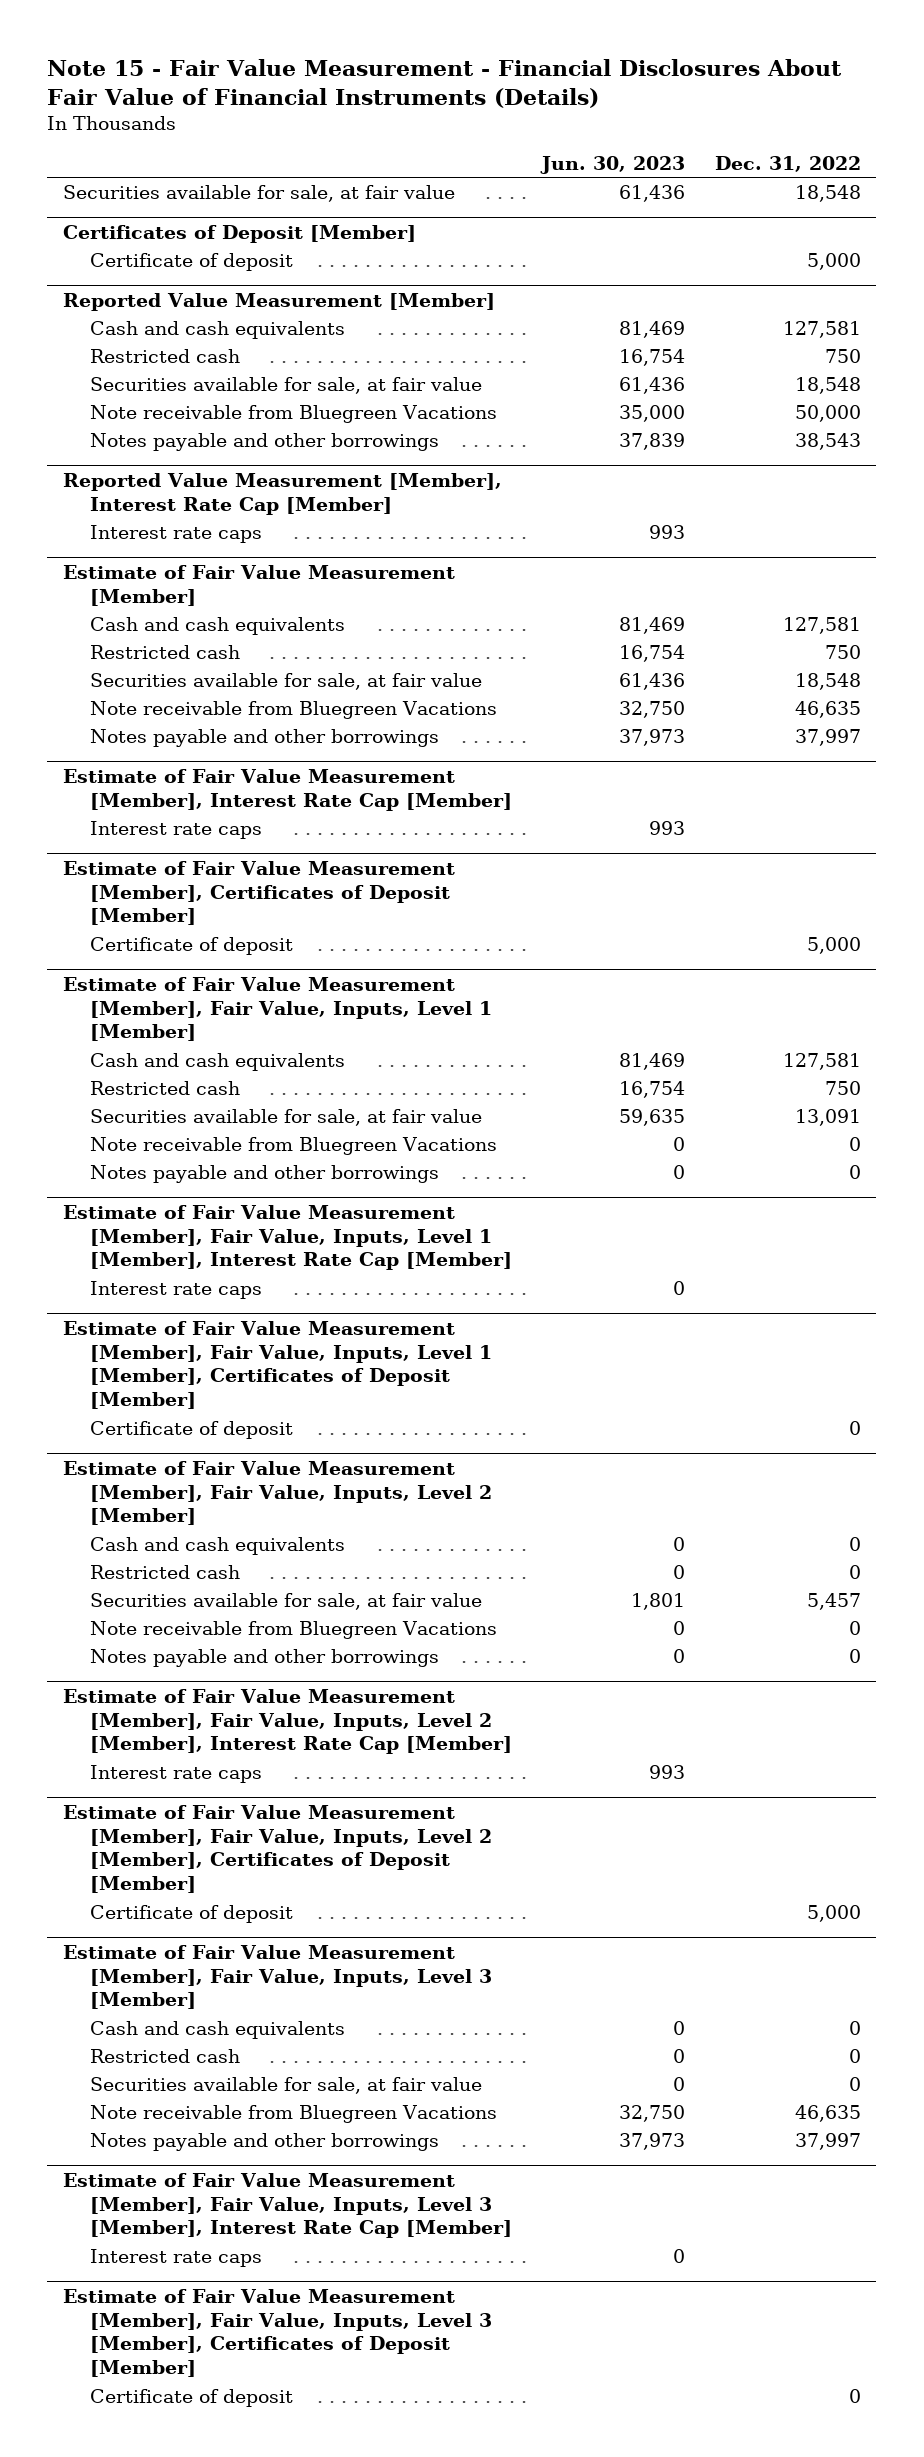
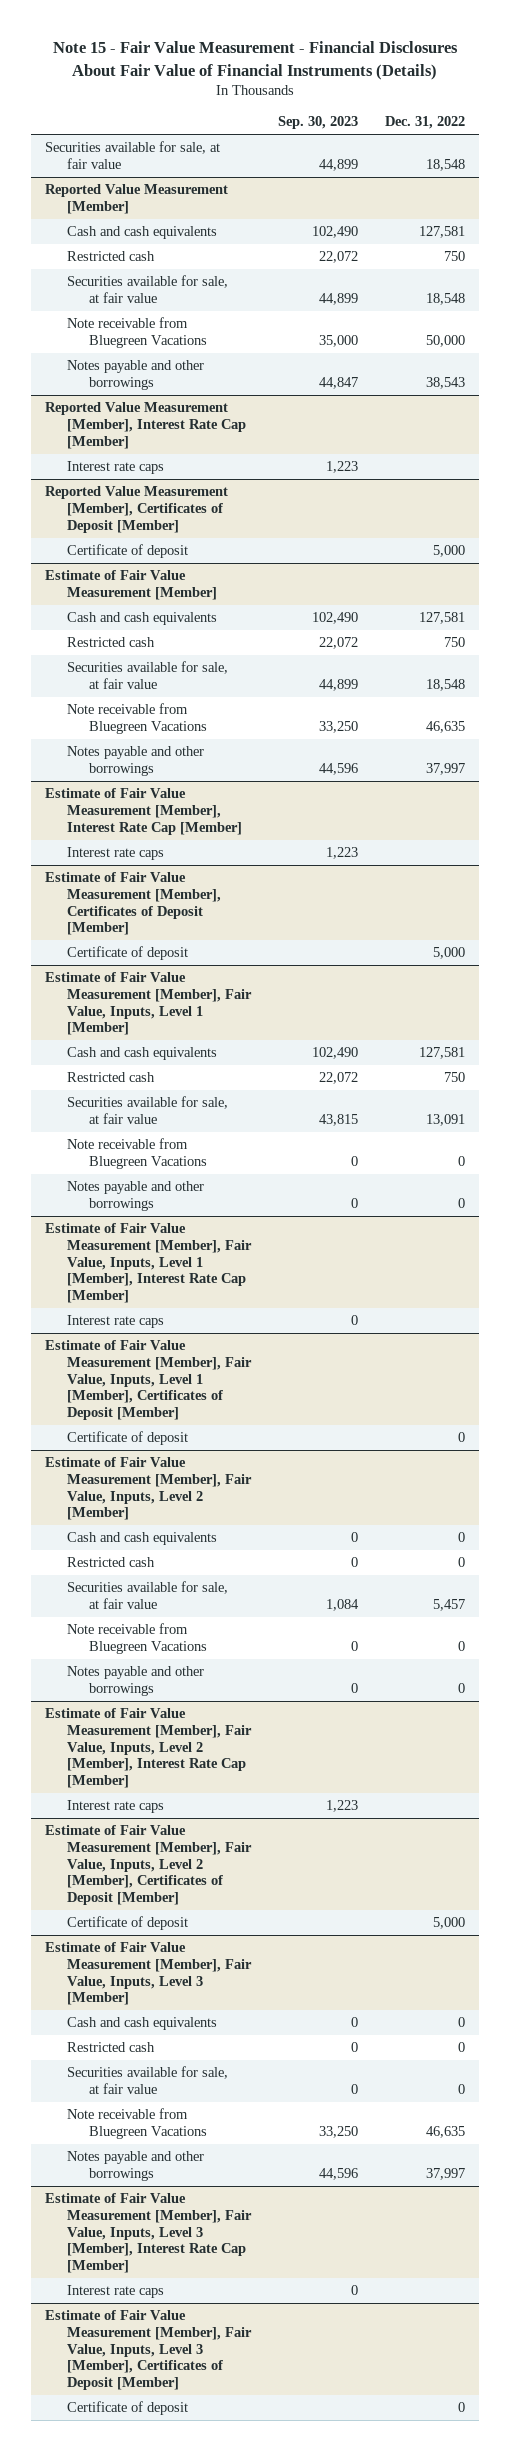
- | Jun. 30, 2023 | Dec. 31, 2022
+ | Sep. 30, 2023 | Dec. 31, 2022
- Certificates of Deposit [Member]
- Certificate of deposit | | 5,000
+ Reported Value Measurement [Member], Certificates of Deposit [Member]
+ Certificate of deposit | | 5,000

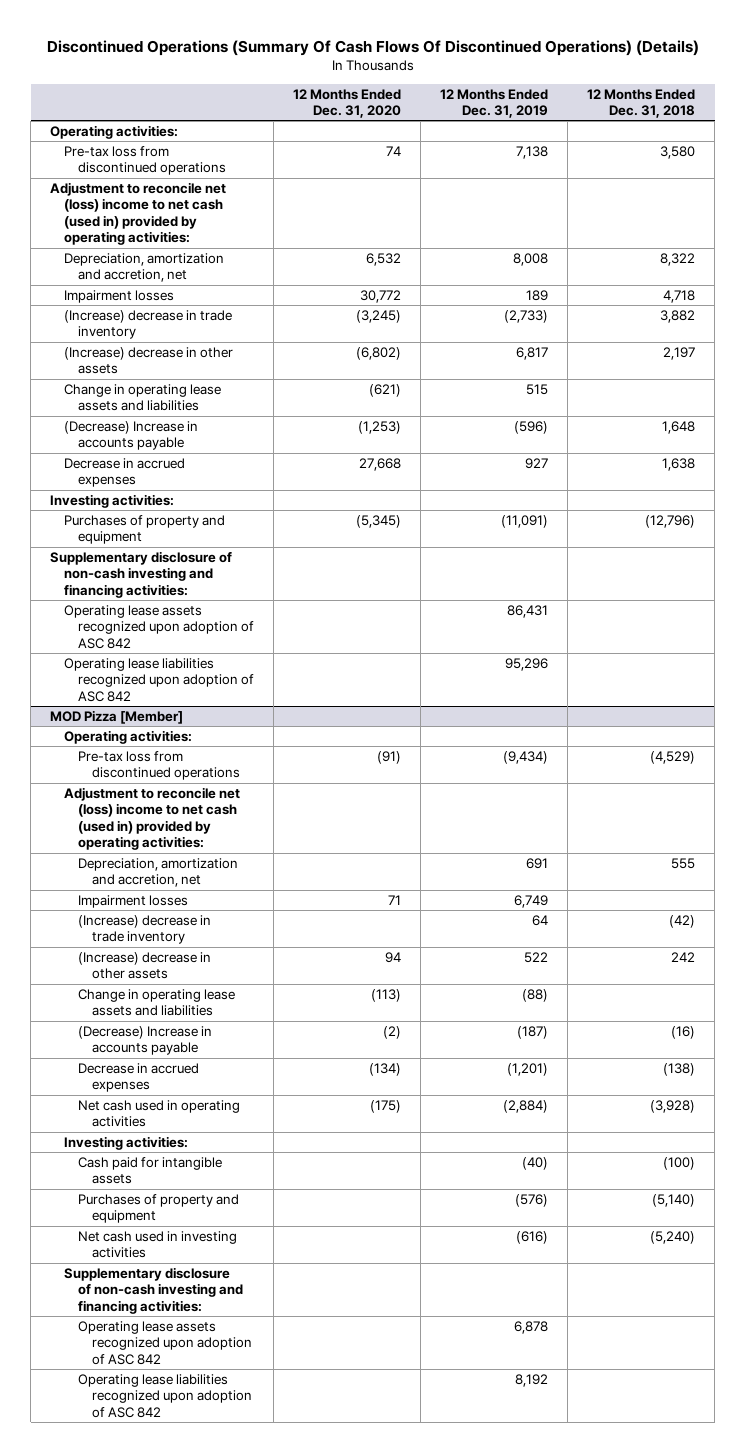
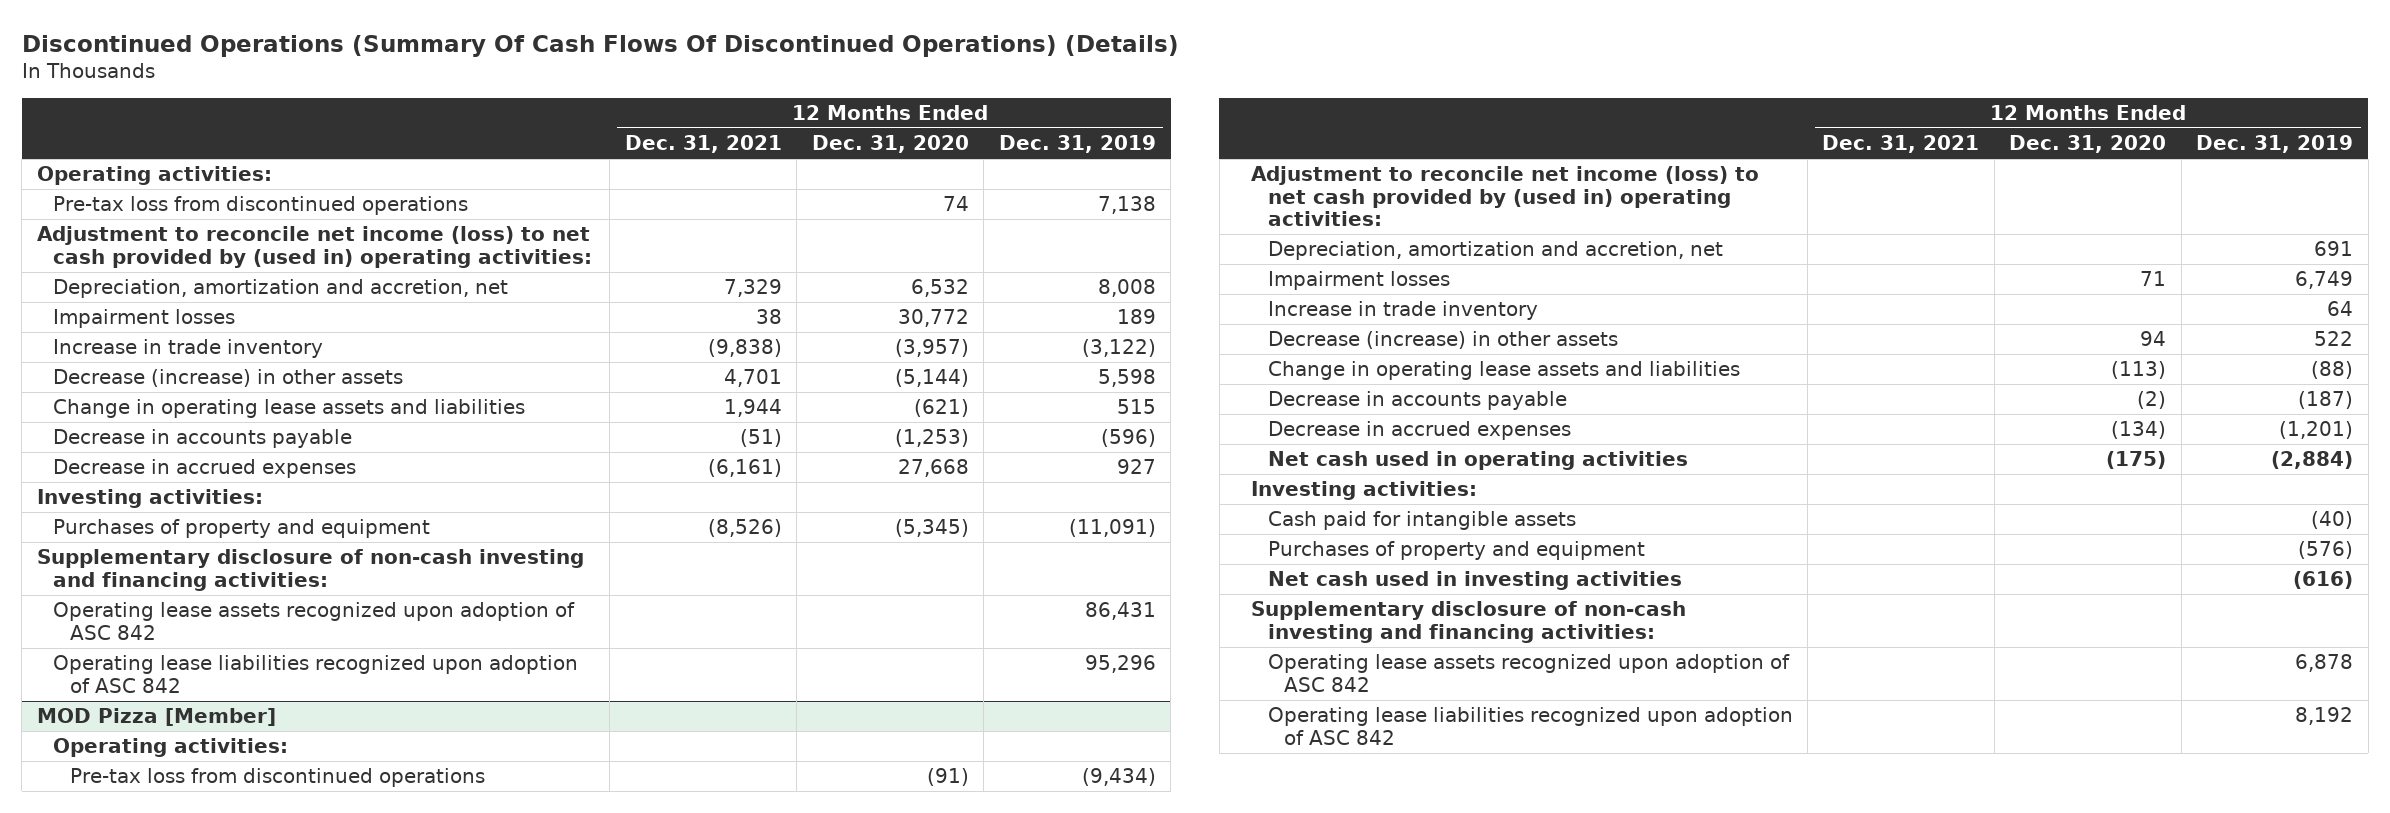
- | 12 Months Ended Dec. 31, 2020 | 12 Months Ended Dec. 31, 2019 | 12 Months Ended Dec. 31, 2018
+ | 12 Months Ended Dec. 31, 2021 | 12 Months Ended Dec. 31, 2020 | 12 Months Ended Dec. 31, 2019
- Adjustment to reconcile net (loss) income to net cash (used in) provided by operating activities:
+ Adjustment to reconcile net income (loss) to net cash provided by (used in) operating activities:
- (Increase) decrease in trade inventory | (3,245) | (2,733) | 3,882
- (Increase) decrease in other assets | (6,802) | 6,817 | 2,197
+ Increase in trade inventory | (9,838) | (3,957) | (3,122)
+ Decrease (increase) in other assets | 4,701 | (5,144) | 5,598
- (Decrease) Increase in accounts payable | (1,253) | (596) | 1,648
+ Decrease in accounts payable | (51) | (1,253) | (596)
@ MOD Pizza [Member]
- Adjustment to reconcile net (loss) income to net cash (used in) provided by operating activities:
+ Adjustment to reconcile net income (loss) to net cash provided by (used in) operating activities:
- (Increase) decrease in trade inventory | | 64 | (42)
- (Increase) decrease in other assets | 94 | 522 | 242
+ Increase in trade inventory | | | 64
+ Decrease (increase) in other assets | | 94 | 522
- (Decrease) Increase in accounts payable | (2) | (187) | (16)
+ Decrease in accounts payable | | (2) | (187)

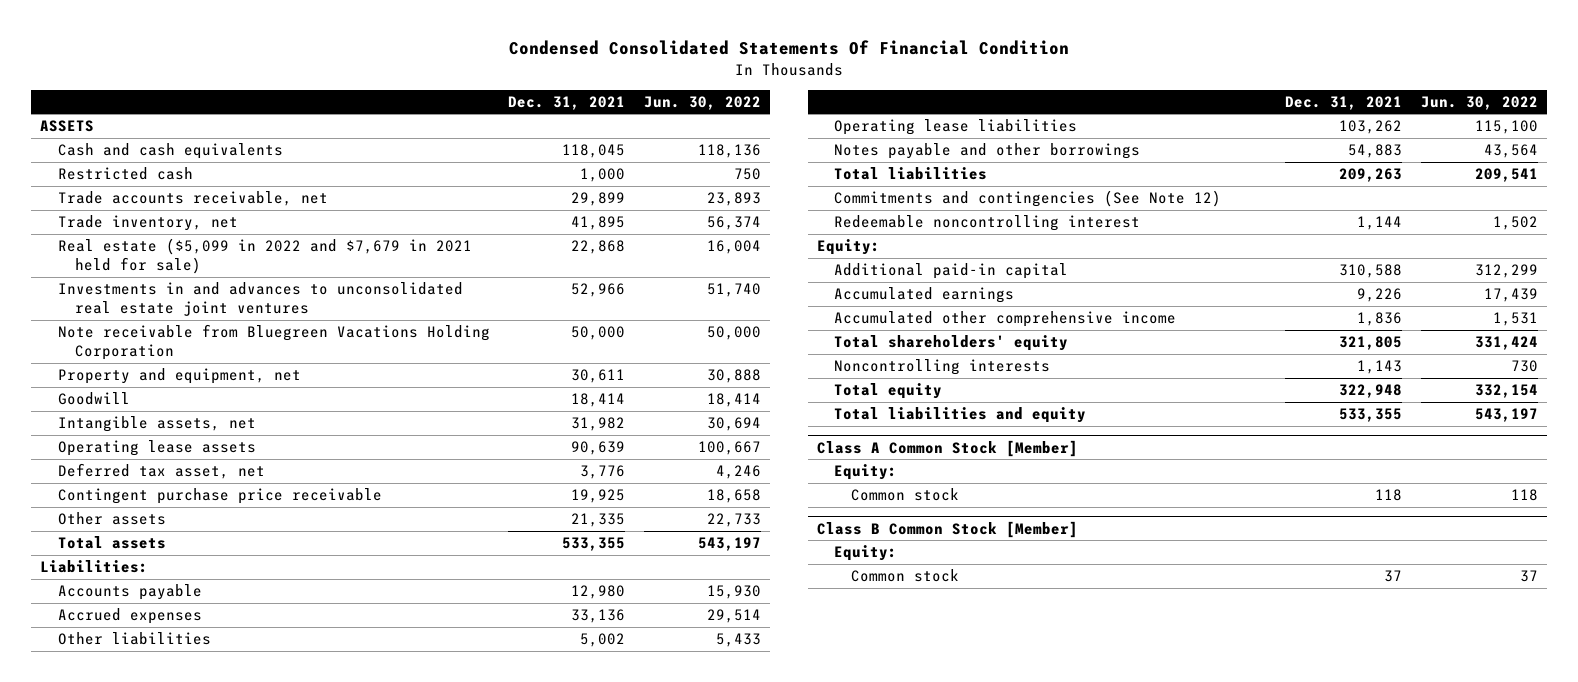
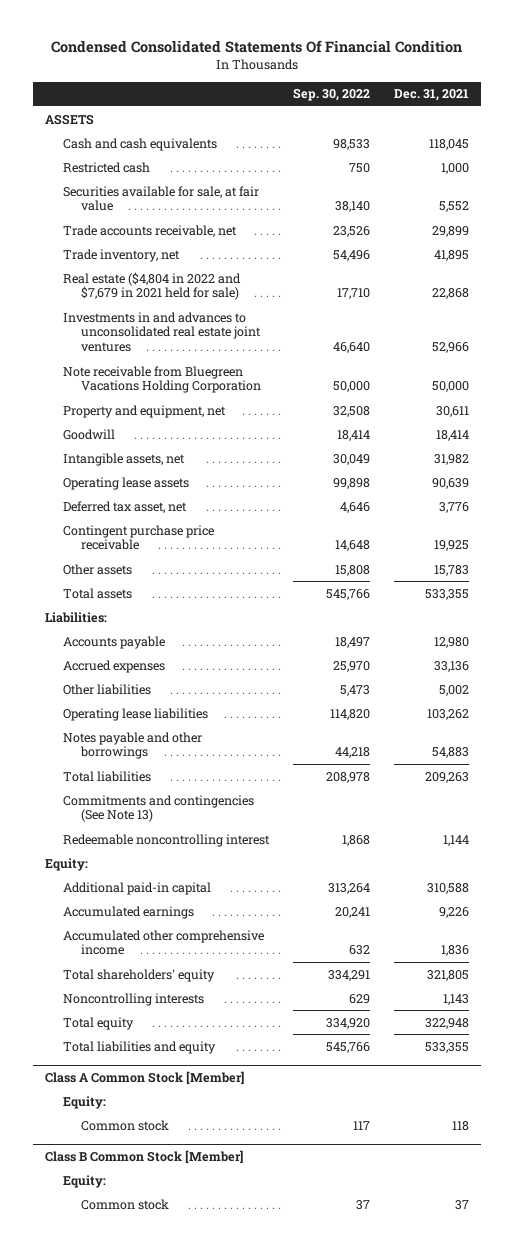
- | Dec. 31, 2021 | Jun. 30, 2022
+ | Sep. 30, 2022 | Dec. 31, 2021
+ Securities available for sale, at fair value | 38,140 | 5,552
- Real estate ($5,099 in 2022 and $7,679 in 2021 held for sale) | 22,868 | 16,004
+ Real estate ($4,804 in 2022 and $7,679 in 2021 held for sale) | 17,710 | 22,868
- Other assets | 21,335 | 22,733
+ Other assets | 15,808 | 15,783
- Commitments and contingencies (See Note 12)
+ Commitments and contingencies (See Note 13)

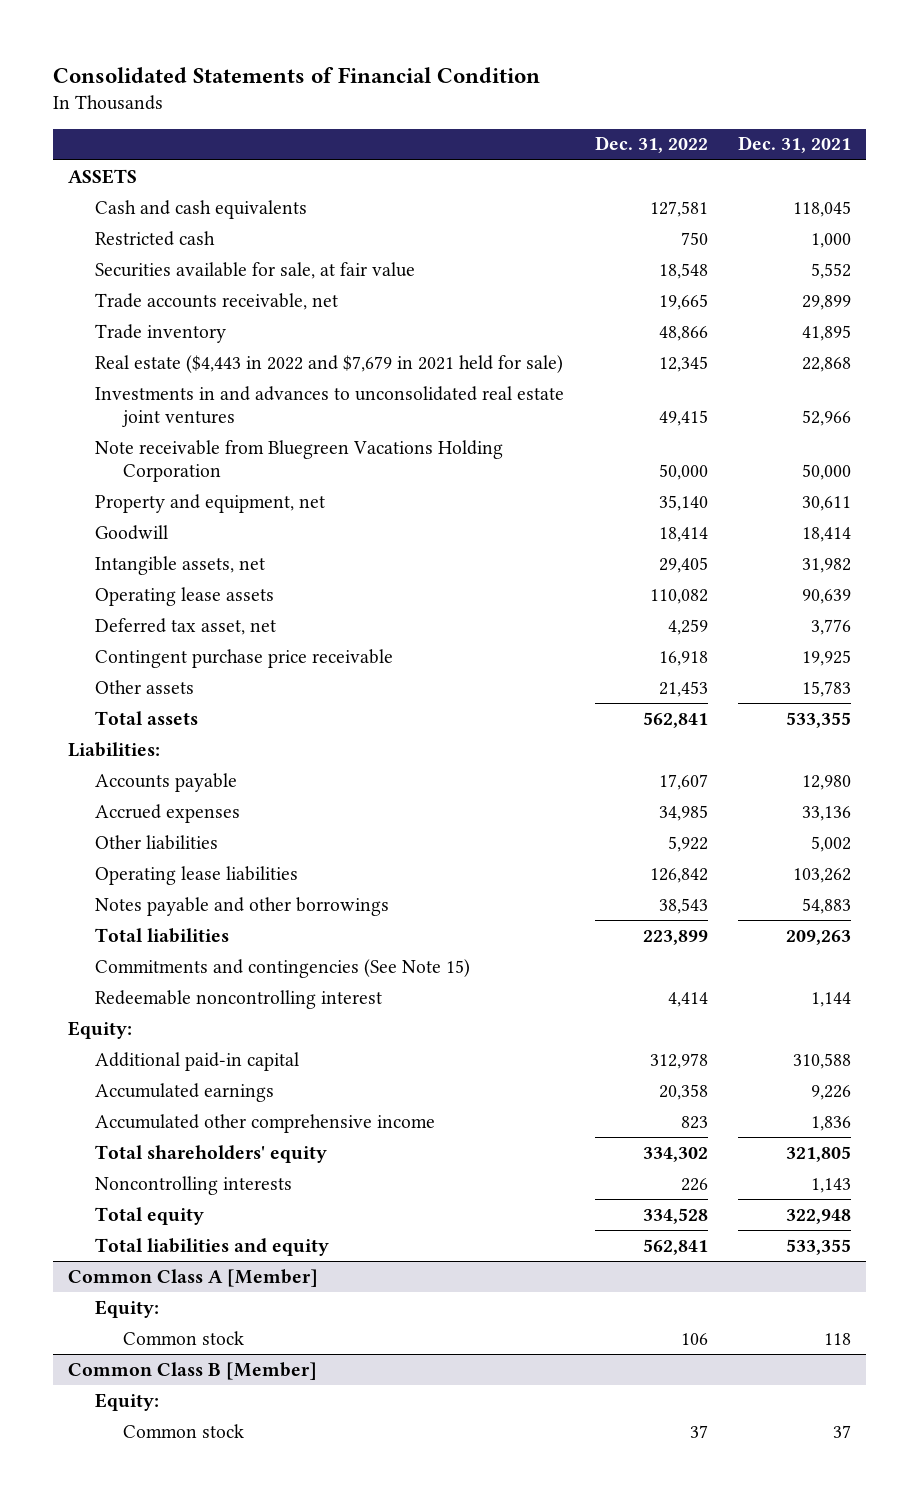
- Condensed Consolidated Statements Of Financial Condition
+ Consolidated Statements of Financial Condition
- | Sep. 30, 2022 | Dec. 31, 2021
+ | Dec. 31, 2022 | Dec. 31, 2021
- Trade inventory, net | 54,496 | 41,895
- Real estate ($4,804 in 2022 and $7,679 in 2021 held for sale) | 17,710 | 22,868
+ Trade inventory | 48,866 | 41,895
+ Real estate ($4,443 in 2022 and $7,679 in 2021 held for sale) | 12,345 | 22,868
- Commitments and contingencies (See Note 13)
+ Commitments and contingencies (See Note 15)
- Class A Common Stock [Member]
+ Common Class A [Member]
- Class B Common Stock [Member]
+ Common Class B [Member]

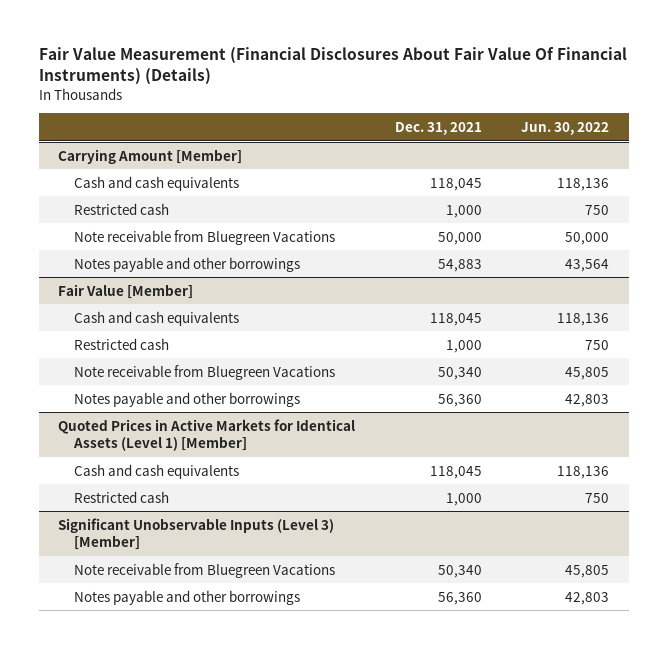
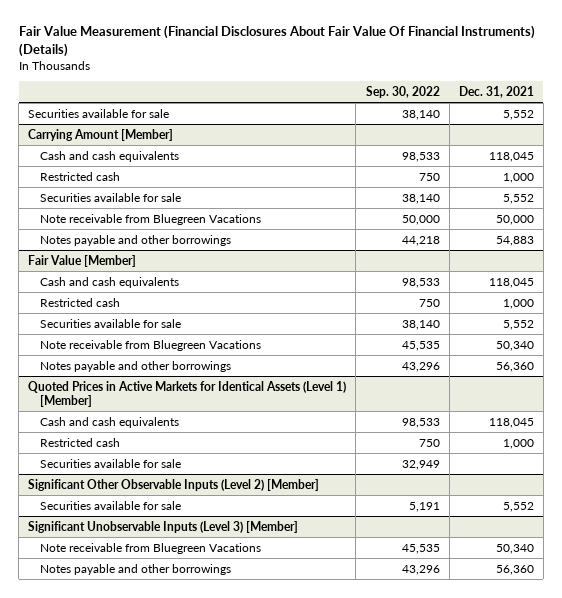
- | Dec. 31, 2021 | Jun. 30, 2022
+ | Sep. 30, 2022 | Dec. 31, 2021
+ Securities available for sale | 38,140 | 5,552
@ Carrying Amount [Member]
+ Securities available for sale | 38,140 | 5,552
@ Fair Value [Member]
+ Securities available for sale | 38,140 | 5,552
@ Quoted Prices in Active Markets for Identical Assets (Level 1) [Member]
+ Securities available for sale | 32,949 |
+ Significant Other Observable Inputs (Level 2) [Member]
+ Securities available for sale | 5,191 | 5,552

